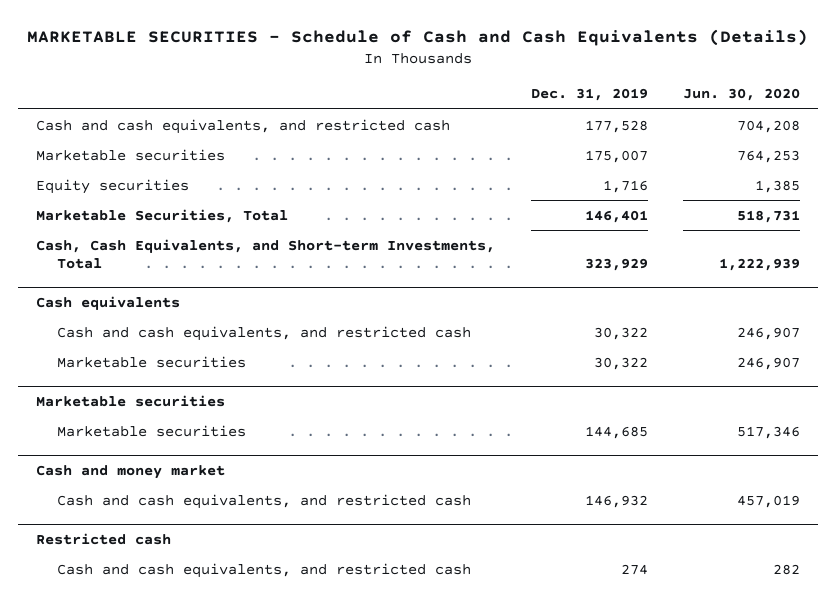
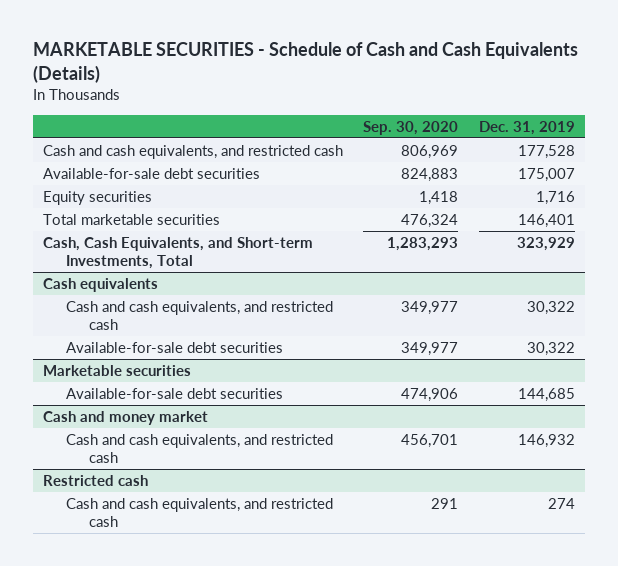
- | Dec. 31, 2019 | Jun. 30, 2020
+ | Sep. 30, 2020 | Dec. 31, 2019
- Marketable securities | 175,007 | 764,253
+ Available-for-sale debt securities | 824,883 | 175,007
- Marketable Securities, Total | 146,401 | 518,731
+ Total marketable securities | 476,324 | 146,401
@ Cash equivalents
- Marketable securities | 30,322 | 246,907
+ Available-for-sale debt securities | 349,977 | 30,322
@ Marketable securities
- Marketable securities | 144,685 | 517,346
+ Available-for-sale debt securities | 474,906 | 144,685

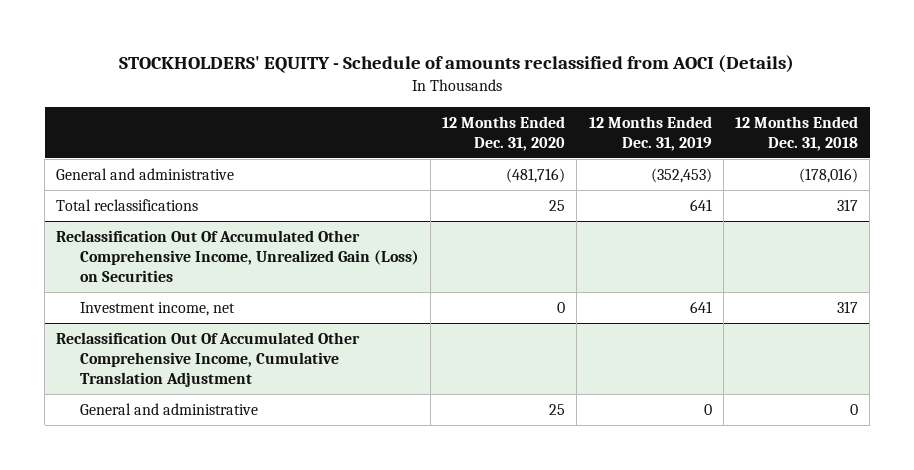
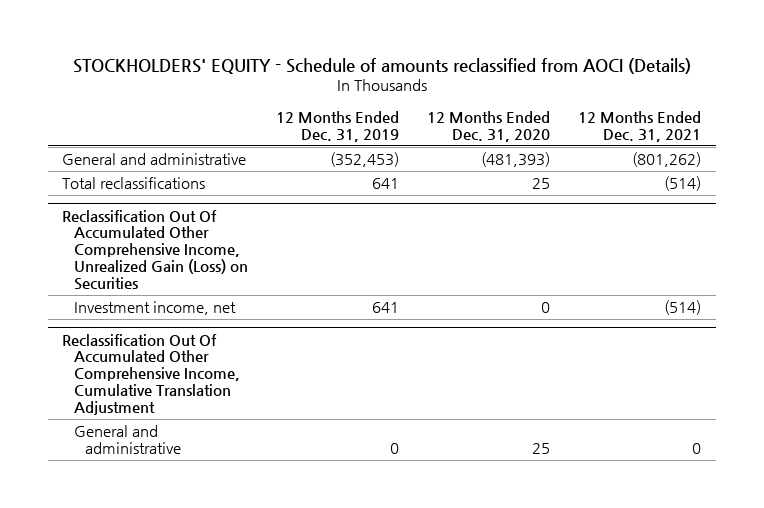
- | 12 Months Ended Dec. 31, 2020 | 12 Months Ended Dec. 31, 2019 | 12 Months Ended Dec. 31, 2018
+ | 12 Months Ended Dec. 31, 2019 | 12 Months Ended Dec. 31, 2020 | 12 Months Ended Dec. 31, 2021
- General and administrative | (481,716) | (352,453) | (178,016)
+ General and administrative | (352,453) | (481,393) | (801,262)

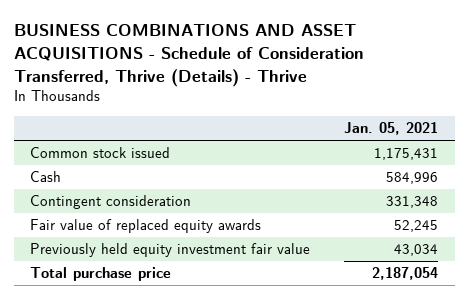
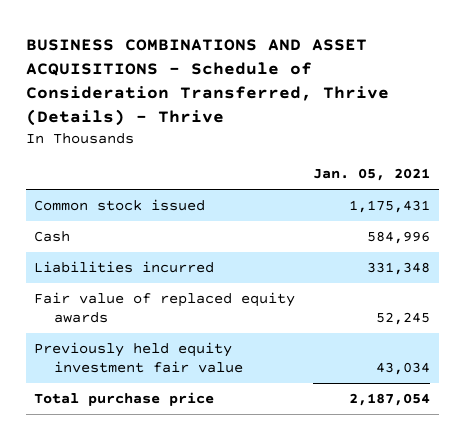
- Contingent consideration | 331,348
+ Liabilities incurred | 331,348

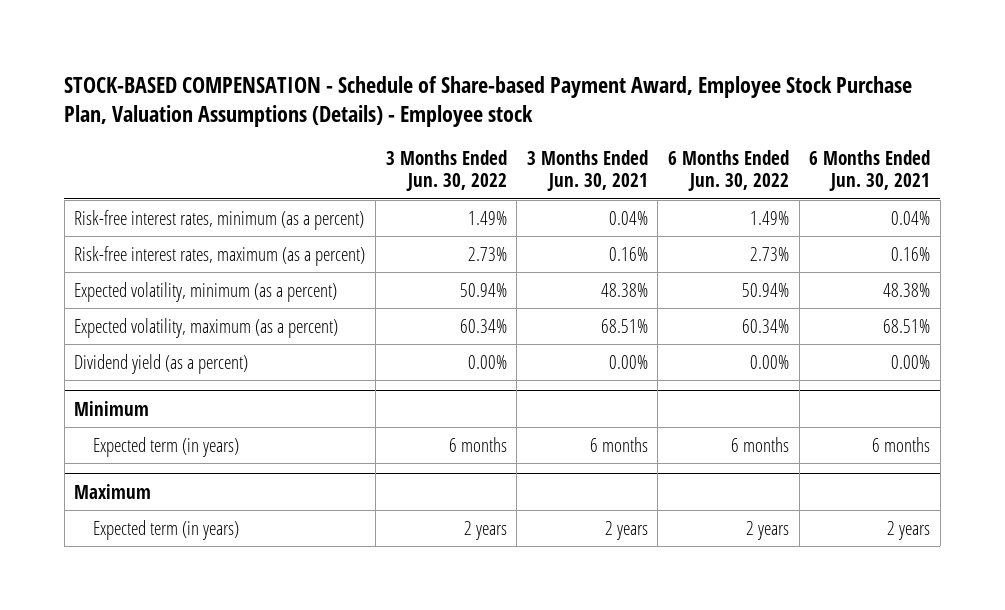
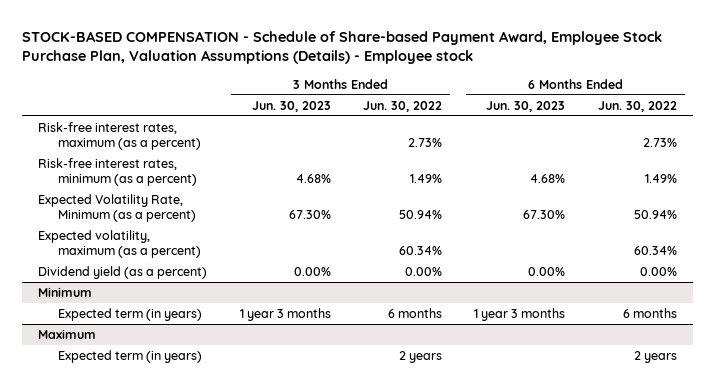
- | 3 Months Ended Jun. 30, 2022 | 3 Months Ended Jun. 30, 2021 | 6 Months Ended Jun. 30, 2022 | 6 Months Ended Jun. 30, 2021
+ | 3 Months Ended Jun. 30, 2023 | 3 Months Ended Jun. 30, 2022 | 6 Months Ended Jun. 30, 2023 | 6 Months Ended Jun. 30, 2022
- Expected volatility, minimum (as a percent) | 50.94% | 48.38% | 50.94% | 48.38%
moved down: Risk-free interest rates, minimum (as a percent) | 4.68% | 1.49% | 4.68% | 1.49%
+ Expected Volatility Rate, Minimum (as a percent) | 67.30% | 50.94% | 67.30% | 50.94%

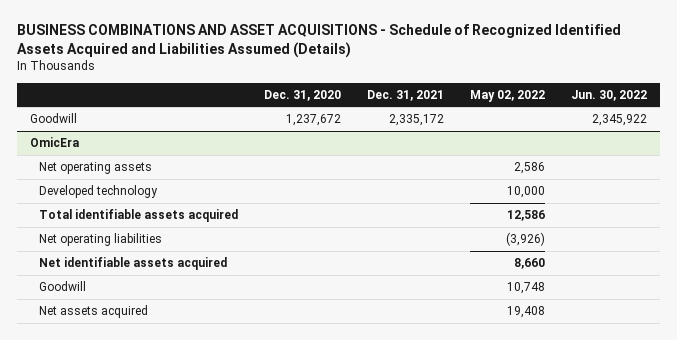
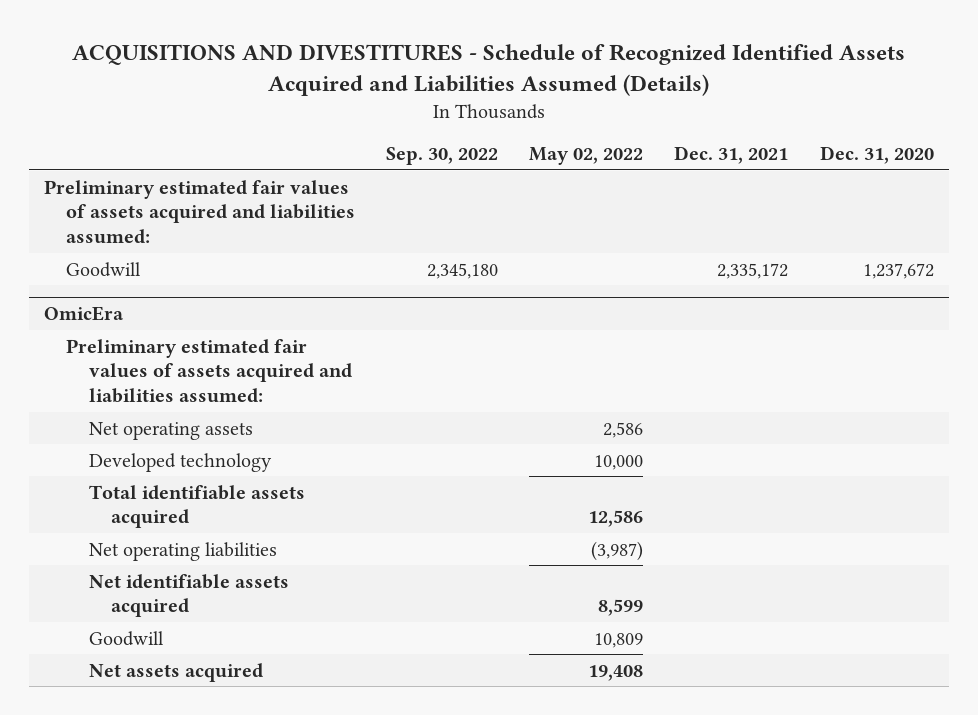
- BUSINESS COMBINATIONS AND ASSET ACQUISITIONS - Schedule of Recognized Identified Assets Acquired and Liabilities Assumed (Details)
+ ACQUISITIONS AND DIVESTITURES - Schedule of Recognized Identified Assets Acquired and Liabilities Assumed (Details)
- | Dec. 31, 2020 | Dec. 31, 2021 | May 02, 2022 | Jun. 30, 2022
+ | Sep. 30, 2022 | May 02, 2022 | Dec. 31, 2021 | Dec. 31, 2020
+ Preliminary estimated fair values of assets acquired and liabilities assumed:
@ OmicEra
+ Preliminary estimated fair values of assets acquired and liabilities assumed:
- Net operating liabilities | | | (3,926) |
- Net identifiable assets acquired | | | 8,660 |
- Goodwill | | | 10,748 |
+ Net operating liabilities | | (3,987) | |
+ Net identifiable assets acquired | | 8,599 | |
+ Goodwill | | 10,809 | |

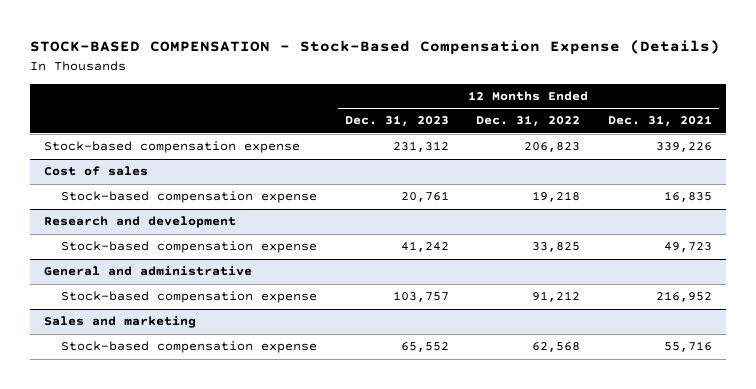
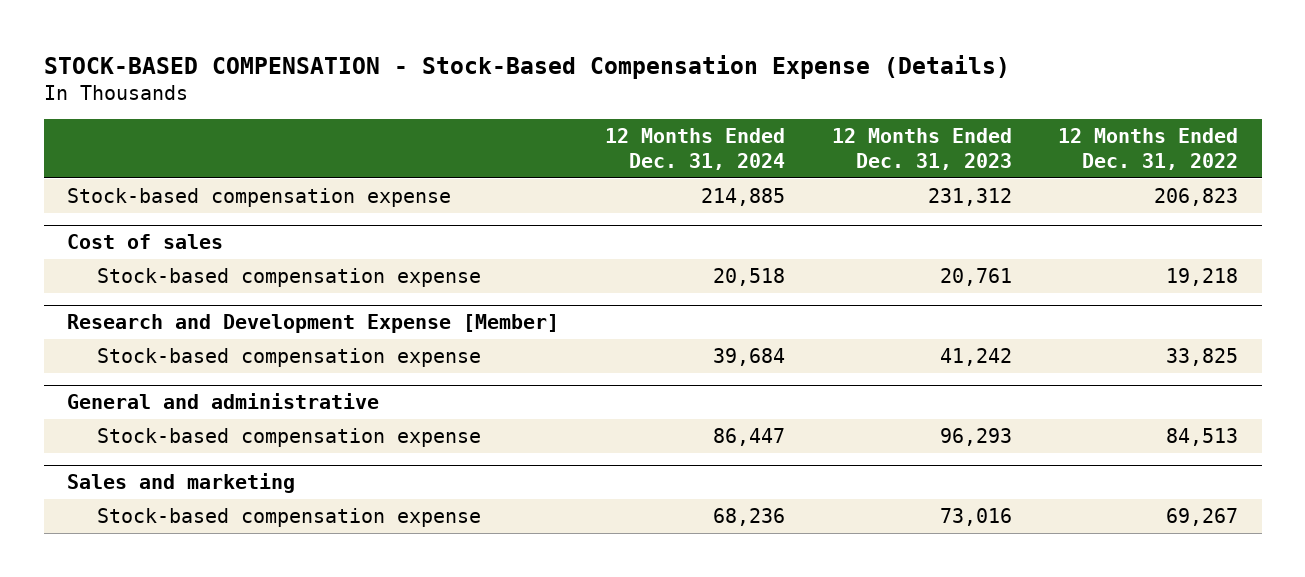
- | 12 Months Ended Dec. 31, 2023 | 12 Months Ended Dec. 31, 2022 | 12 Months Ended Dec. 31, 2021
+ | 12 Months Ended Dec. 31, 2024 | 12 Months Ended Dec. 31, 2023 | 12 Months Ended Dec. 31, 2022
- Research and development
+ Research and Development Expense [Member]
@ General and administrative
- Stock-based compensation expense | 103,757 | 91,212 | 216,952
+ Stock-based compensation expense | 86,447 | 96,293 | 84,513
@ Sales and marketing
- Stock-based compensation expense | 65,552 | 62,568 | 55,716
+ Stock-based compensation expense | 68,236 | 73,016 | 69,267

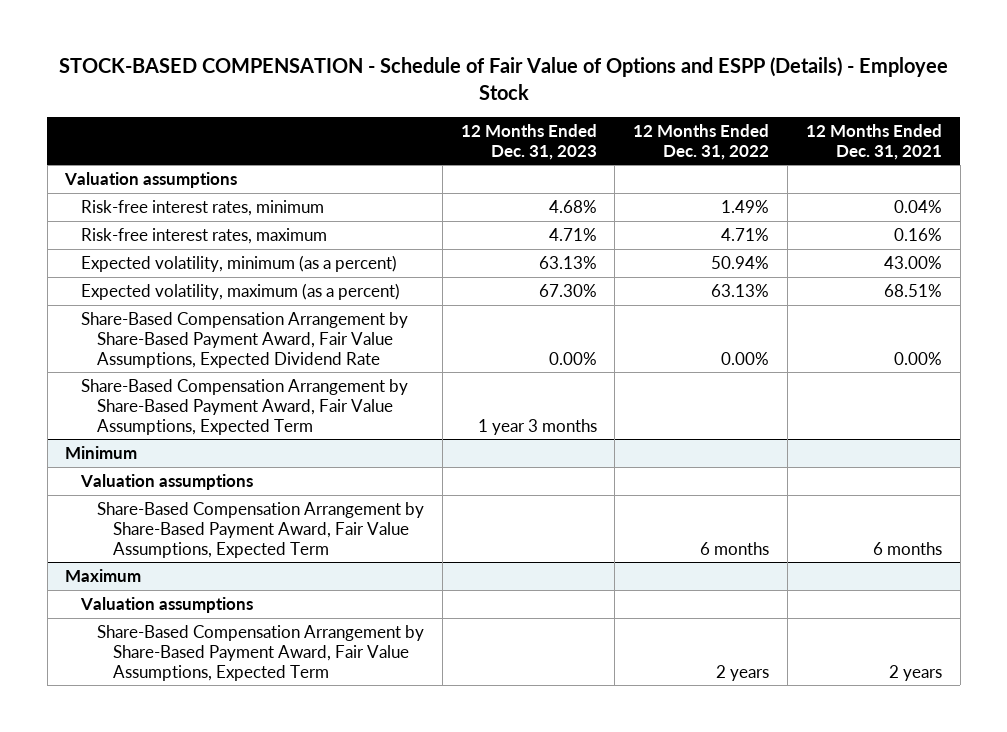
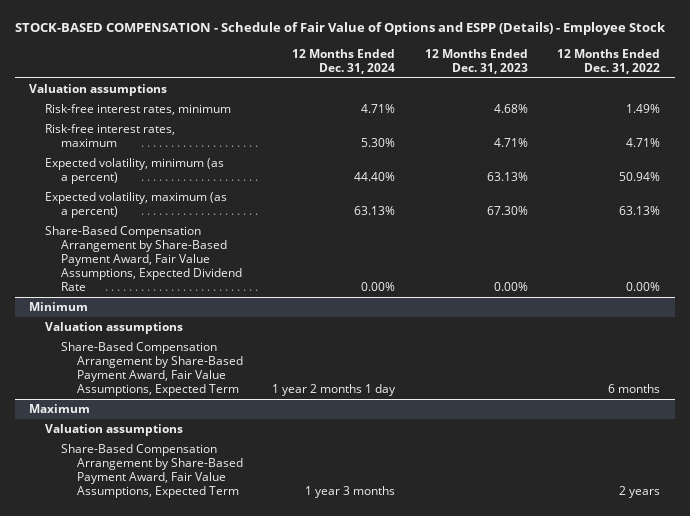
- | 12 Months Ended Dec. 31, 2023 | 12 Months Ended Dec. 31, 2022 | 12 Months Ended Dec. 31, 2021
+ | 12 Months Ended Dec. 31, 2024 | 12 Months Ended Dec. 31, 2023 | 12 Months Ended Dec. 31, 2022
- Share-Based Compensation Arrangement by Share-Based Payment Award, Fair Value Assumptions, Expected Term | 1 year 3 months | |

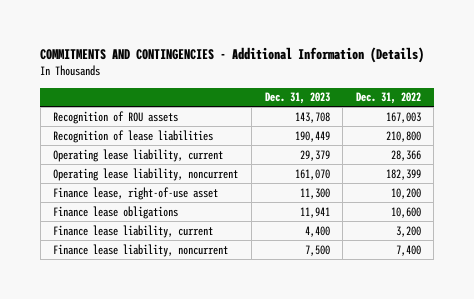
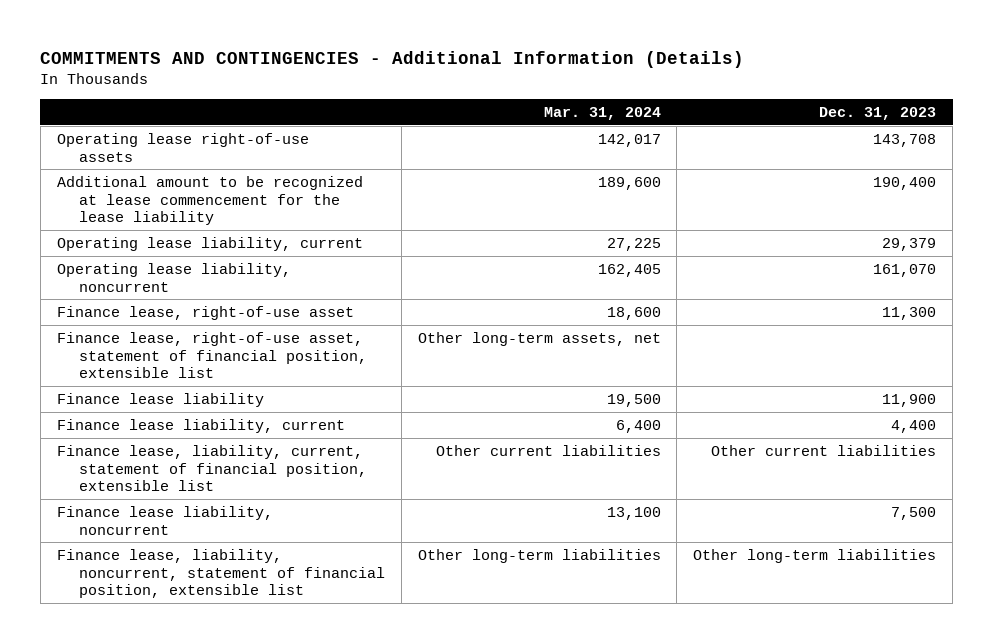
- | Dec. 31, 2023 | Dec. 31, 2022
+ | Mar. 31, 2024 | Dec. 31, 2023
- Recognition of ROU assets | 143,708 | 167,003
- Recognition of lease liabilities | 190,449 | 210,800
+ Operating lease right-of-use assets | 142,017 | 143,708
+ Additional amount to be recognized at lease commencement for the lease liability | 189,600 | 190,400
- Finance lease obligations | 11,941 | 10,600
+ Finance lease, right-of-use asset, statement of financial position, extensible list | Other long-term assets, net |
+ Finance lease liability | 19,500 | 11,900
+ Finance lease, liability, current, statement of financial position, extensible list | Other current liabilities | Other current liabilities
+ Finance lease, liability, noncurrent, statement of financial position, extensible list | Other long-term liabilities | Other long-term liabilities

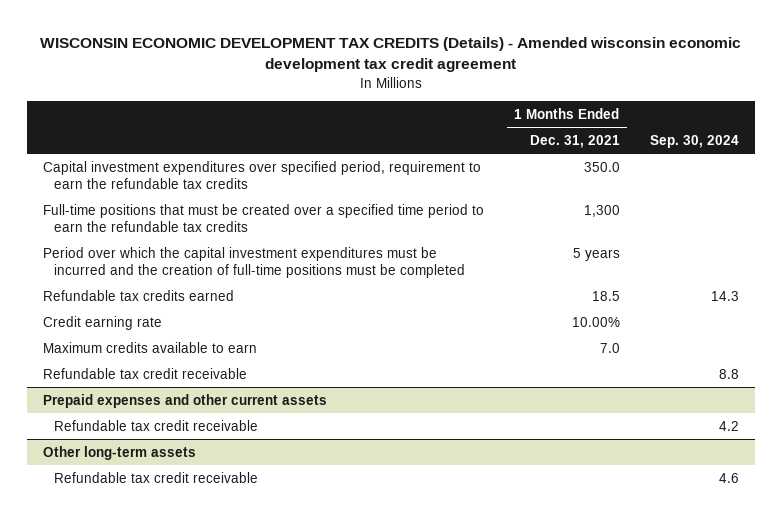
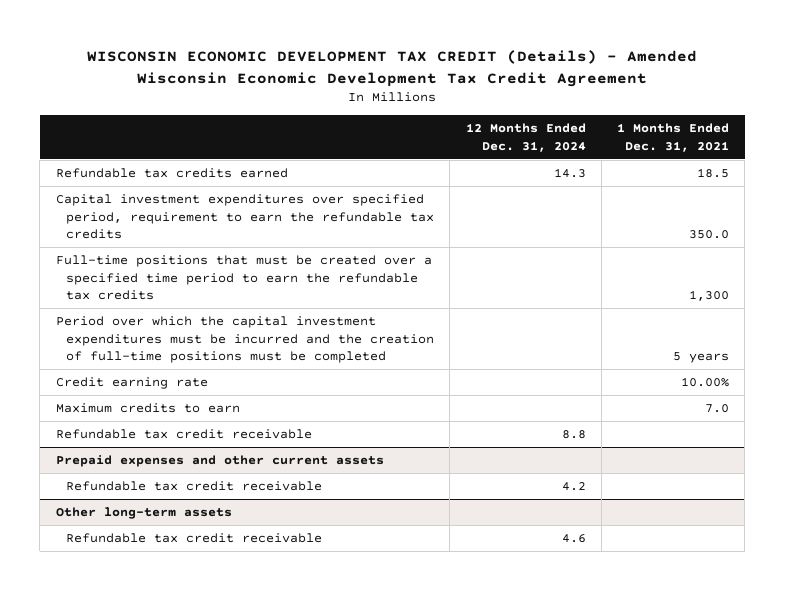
- WISCONSIN ECONOMIC DEVELOPMENT TAX CREDITS (Details) - Amended wisconsin economic development tax credit agreement
+ WISCONSIN ECONOMIC DEVELOPMENT TAX CREDIT (Details) - Amended Wisconsin Economic Development Tax Credit Agreement
- | 1 Months Ended Dec. 31, 2021 | Sep. 30, 2024
+ | 12 Months Ended Dec. 31, 2024 | 1 Months Ended Dec. 31, 2021
moved up: Refundable tax credits earned | 14.3 | 18.5
- Maximum credits available to earn | 7.0 |
+ Maximum credits to earn | | 7.0

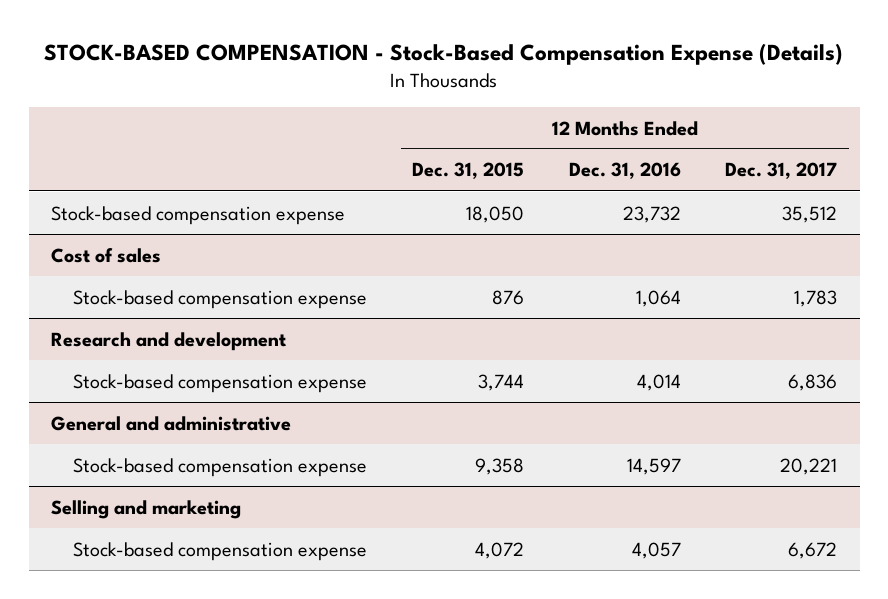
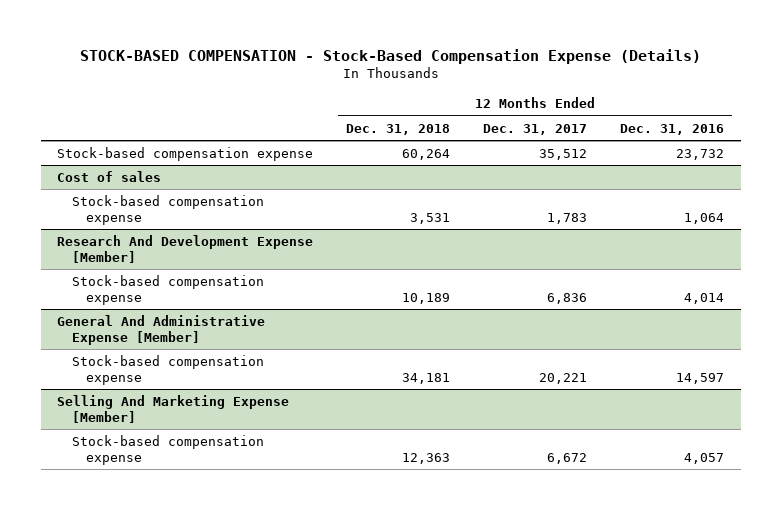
- | 12 Months Ended Dec. 31, 2015 | 12 Months Ended Dec. 31, 2016 | 12 Months Ended Dec. 31, 2017
+ | 12 Months Ended Dec. 31, 2018 | 12 Months Ended Dec. 31, 2017 | 12 Months Ended Dec. 31, 2016
- Research and development
+ Research And Development Expense [Member]
- General and administrative
+ General And Administrative Expense [Member]
- Selling and marketing
+ Selling And Marketing Expense [Member]

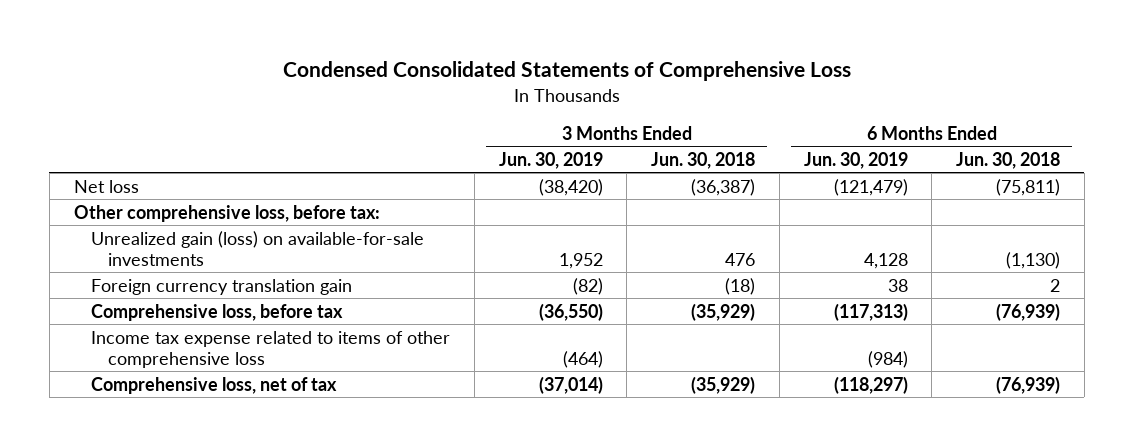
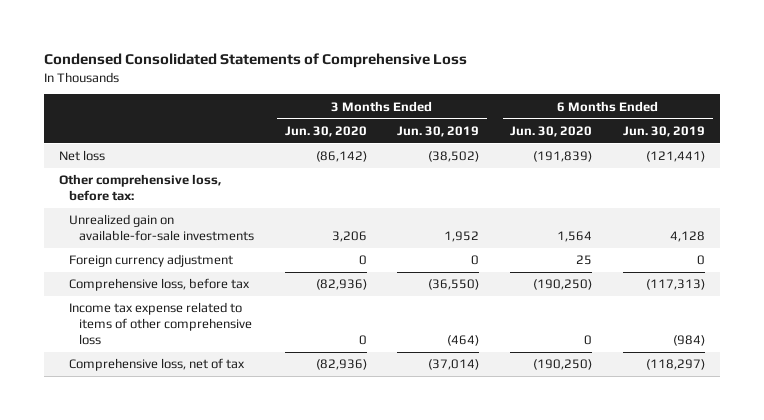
- | 3 Months Ended Jun. 30, 2019 | 3 Months Ended Jun. 30, 2018 | 6 Months Ended Jun. 30, 2019 | 6 Months Ended Jun. 30, 2018
+ | 3 Months Ended Jun. 30, 2020 | 3 Months Ended Jun. 30, 2019 | 6 Months Ended Jun. 30, 2020 | 6 Months Ended Jun. 30, 2019
- Net loss | (38,420) | (36,387) | (121,479) | (75,811)
+ Net loss | (86,142) | (38,502) | (191,839) | (121,441)
- Unrealized gain (loss) on available-for-sale investments | 1,952 | 476 | 4,128 | (1,130)
- Foreign currency translation gain | (82) | (18) | 38 | 2
+ Unrealized gain on available-for-sale investments | 3,206 | 1,952 | 1,564 | 4,128
+ Foreign currency adjustment | 0 | 0 | 25 | 0

